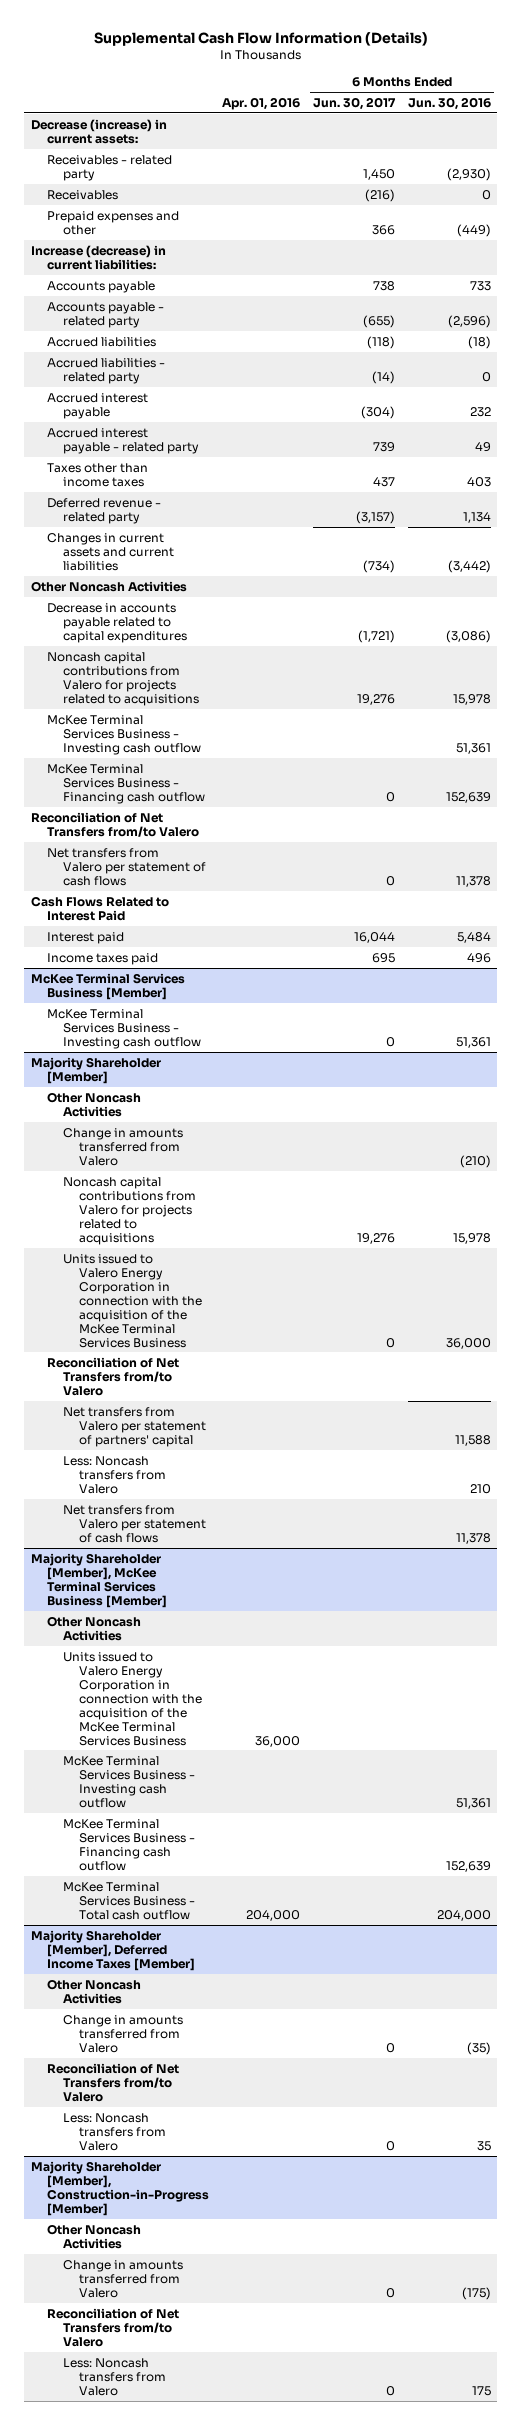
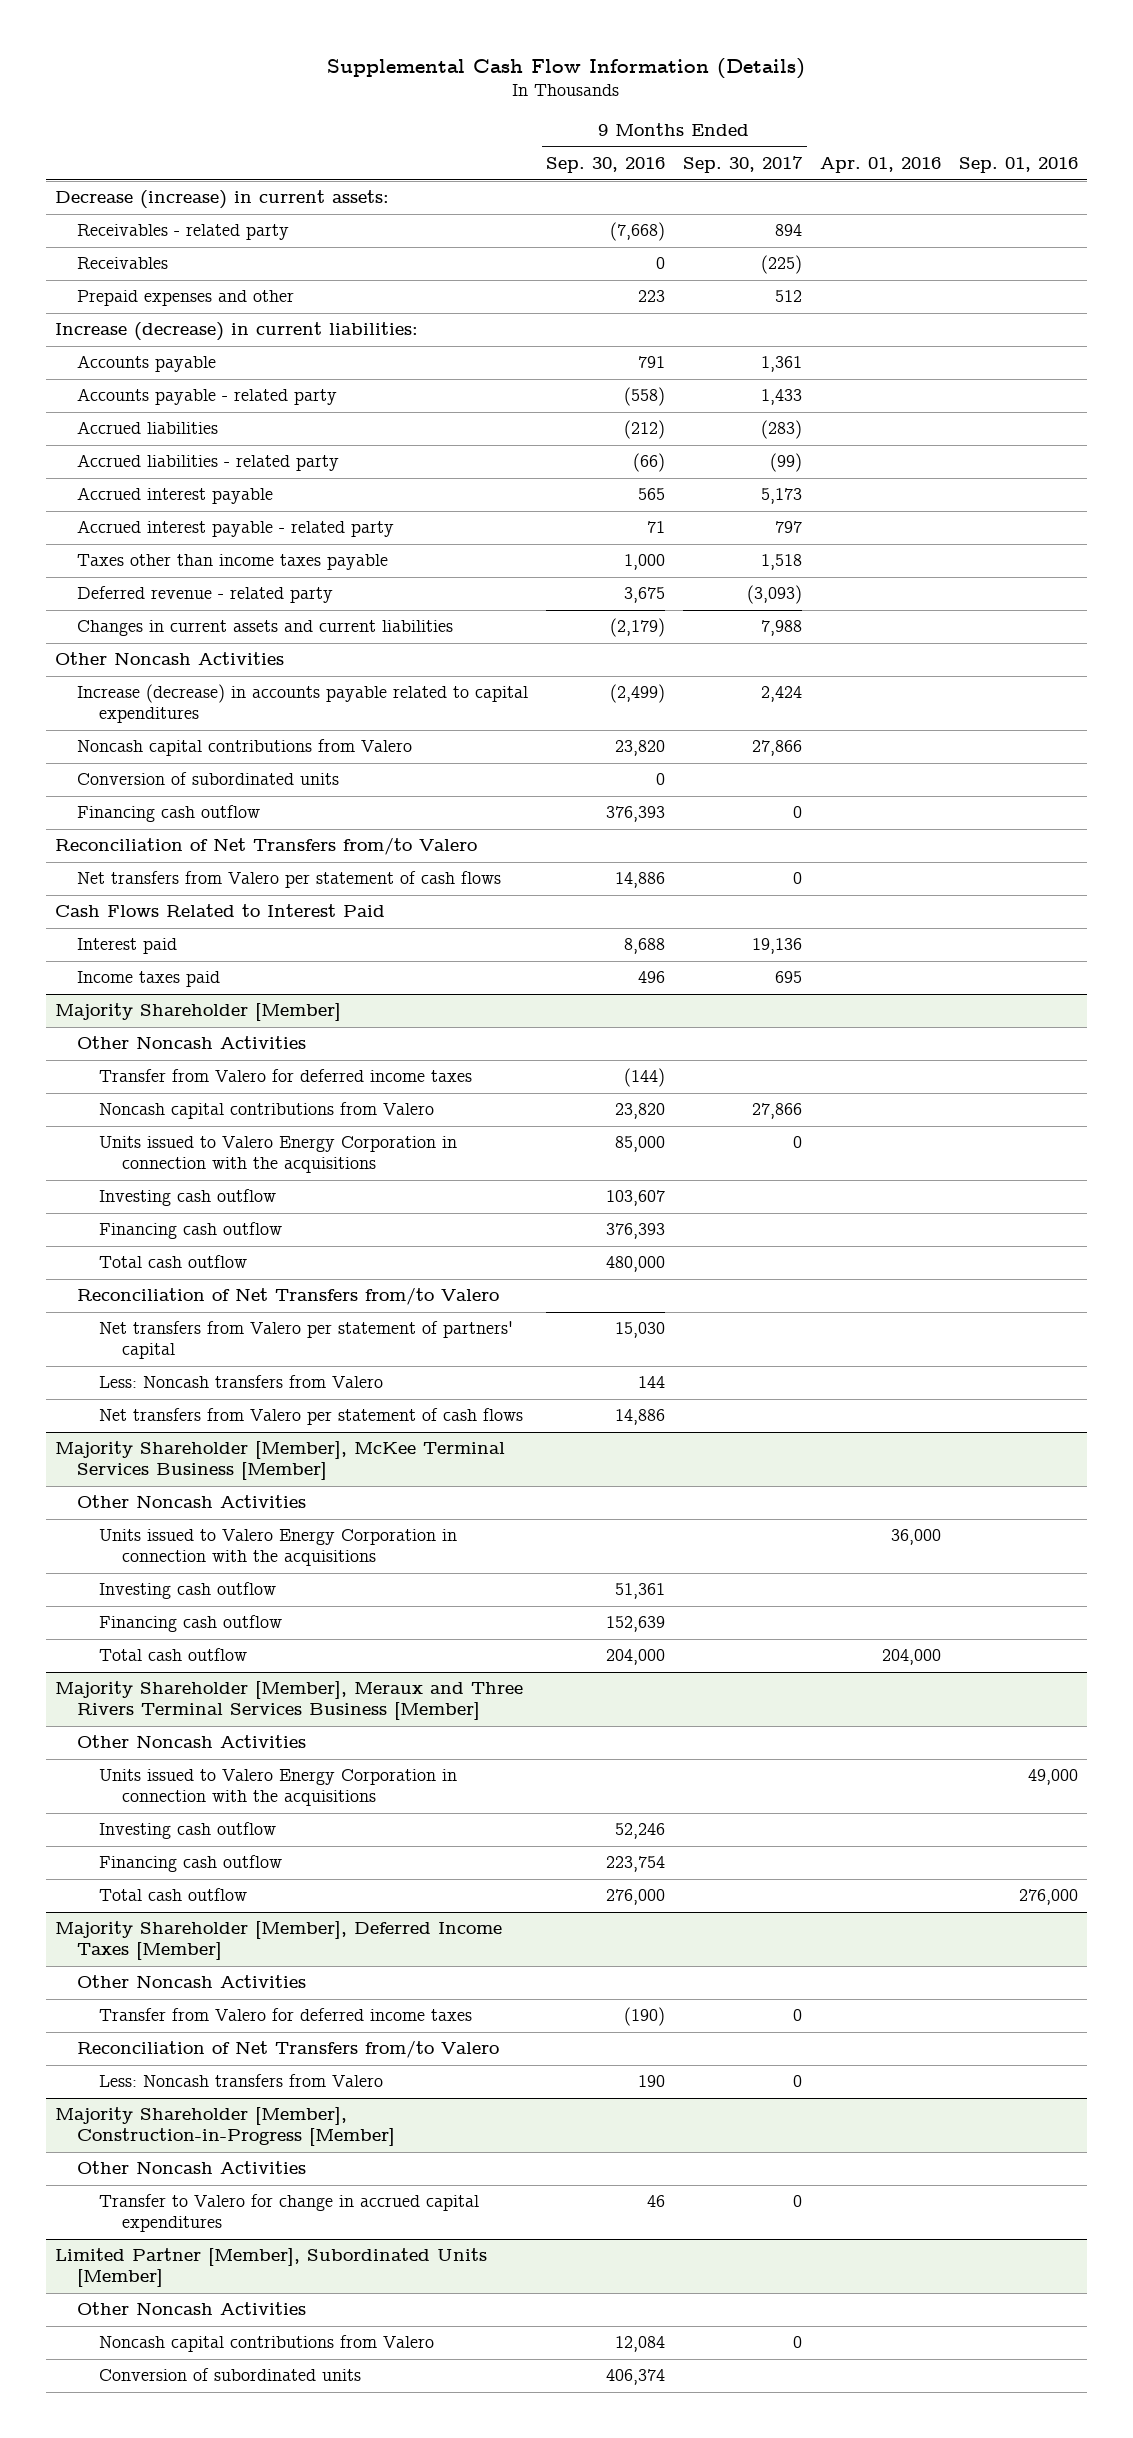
- | Apr. 01, 2016 | 6 Months Ended Jun. 30, 2017 | 6 Months Ended Jun. 30, 2016
+ | 9 Months Ended Sep. 30, 2016 | 9 Months Ended Sep. 30, 2017 | Apr. 01, 2016 | Sep. 01, 2016
- Taxes other than income taxes | | 437 | 403
+ Taxes other than income taxes payable | 1,000 | 1,518 | |
- Decrease in accounts payable related to capital expenditures | | (1,721) | (3,086)
- Noncash capital contributions from Valero for projects related to acquisitions | | 19,276 | 15,978
- McKee Terminal Services Business - Investing cash outflow | | | 51,361
- McKee Terminal Services Business - Financing cash outflow | | 0 | 152,639
+ Increase (decrease) in accounts payable related to capital expenditures | (2,499) | 2,424 | |
+ Noncash capital contributions from Valero | 23,820 | 27,866 | |
+ Conversion of subordinated units | 0 | | |
+ Financing cash outflow | 376,393 | 0 | |
- McKee Terminal Services Business [Member]
- McKee Terminal Services Business - Investing cash outflow | | 0 | 51,361
@ Majority Shareholder [Member]
- Change in amounts transferred from Valero | | | (210)
- Noncash capital contributions from Valero for projects related to acquisitions | | 19,276 | 15,978
- Units issued to Valero Energy Corporation in connection with the acquisition of the McKee Terminal Services Business | | 0 | 36,000
+ Transfer from Valero for deferred income taxes | (144) | | |
+ Noncash capital contributions from Valero | 23,820 | 27,866 | |
+ Units issued to Valero Energy Corporation in connection with the acquisitions | 85,000 | 0 | |
+ Investing cash outflow | 103,607 | | |
+ Financing cash outflow | 376,393 | | |
+ Total cash outflow | 480,000 | | |
@ Majority Shareholder [Member], McKee Terminal Services Business [Member]
- Units issued to Valero Energy Corporation in connection with the acquisition of the McKee Terminal Services Business | 36,000 | |
- McKee Terminal Services Business - Investing cash outflow | | | 51,361
- McKee Terminal Services Business - Financing cash outflow | | | 152,639
- McKee Terminal Services Business - Total cash outflow | 204,000 | | 204,000
+ Units issued to Valero Energy Corporation in connection with the acquisitions | | | 36,000 |
+ Investing cash outflow | 51,361 | | |
+ Financing cash outflow | 152,639 | | |
+ Total cash outflow | 204,000 | | 204,000 |
+ Majority Shareholder [Member], Meraux and Three Rivers Terminal Services Business [Member]
+ Other Noncash Activities
+ Units issued to Valero Energy Corporation in connection with the acquisitions | | | | 49,000
+ Investing cash outflow | 52,246 | | |
+ Financing cash outflow | 223,754 | | |
+ Total cash outflow | 276,000 | | | 276,000
@ Majority Shareholder [Member], Deferred Income Taxes [Member]
- Change in amounts transferred from Valero | | 0 | (35)
+ Transfer from Valero for deferred income taxes | (190) | 0 | |
@ Majority Shareholder [Member], Construction-in-Progress [Member]
- Change in amounts transferred from Valero | | 0 | (175)
- Reconciliation of Net Transfers from/to Valero
- Less: Noncash transfers from Valero | | 0 | 175
+ Transfer to Valero for change in accrued capital expenditures | 46 | 0 | |
+ Limited Partner [Member], Subordinated Units [Member]
+ Other Noncash Activities
+ Noncash capital contributions from Valero | 12,084 | 0 | |
+ Conversion of subordinated units | 406,374 | | |

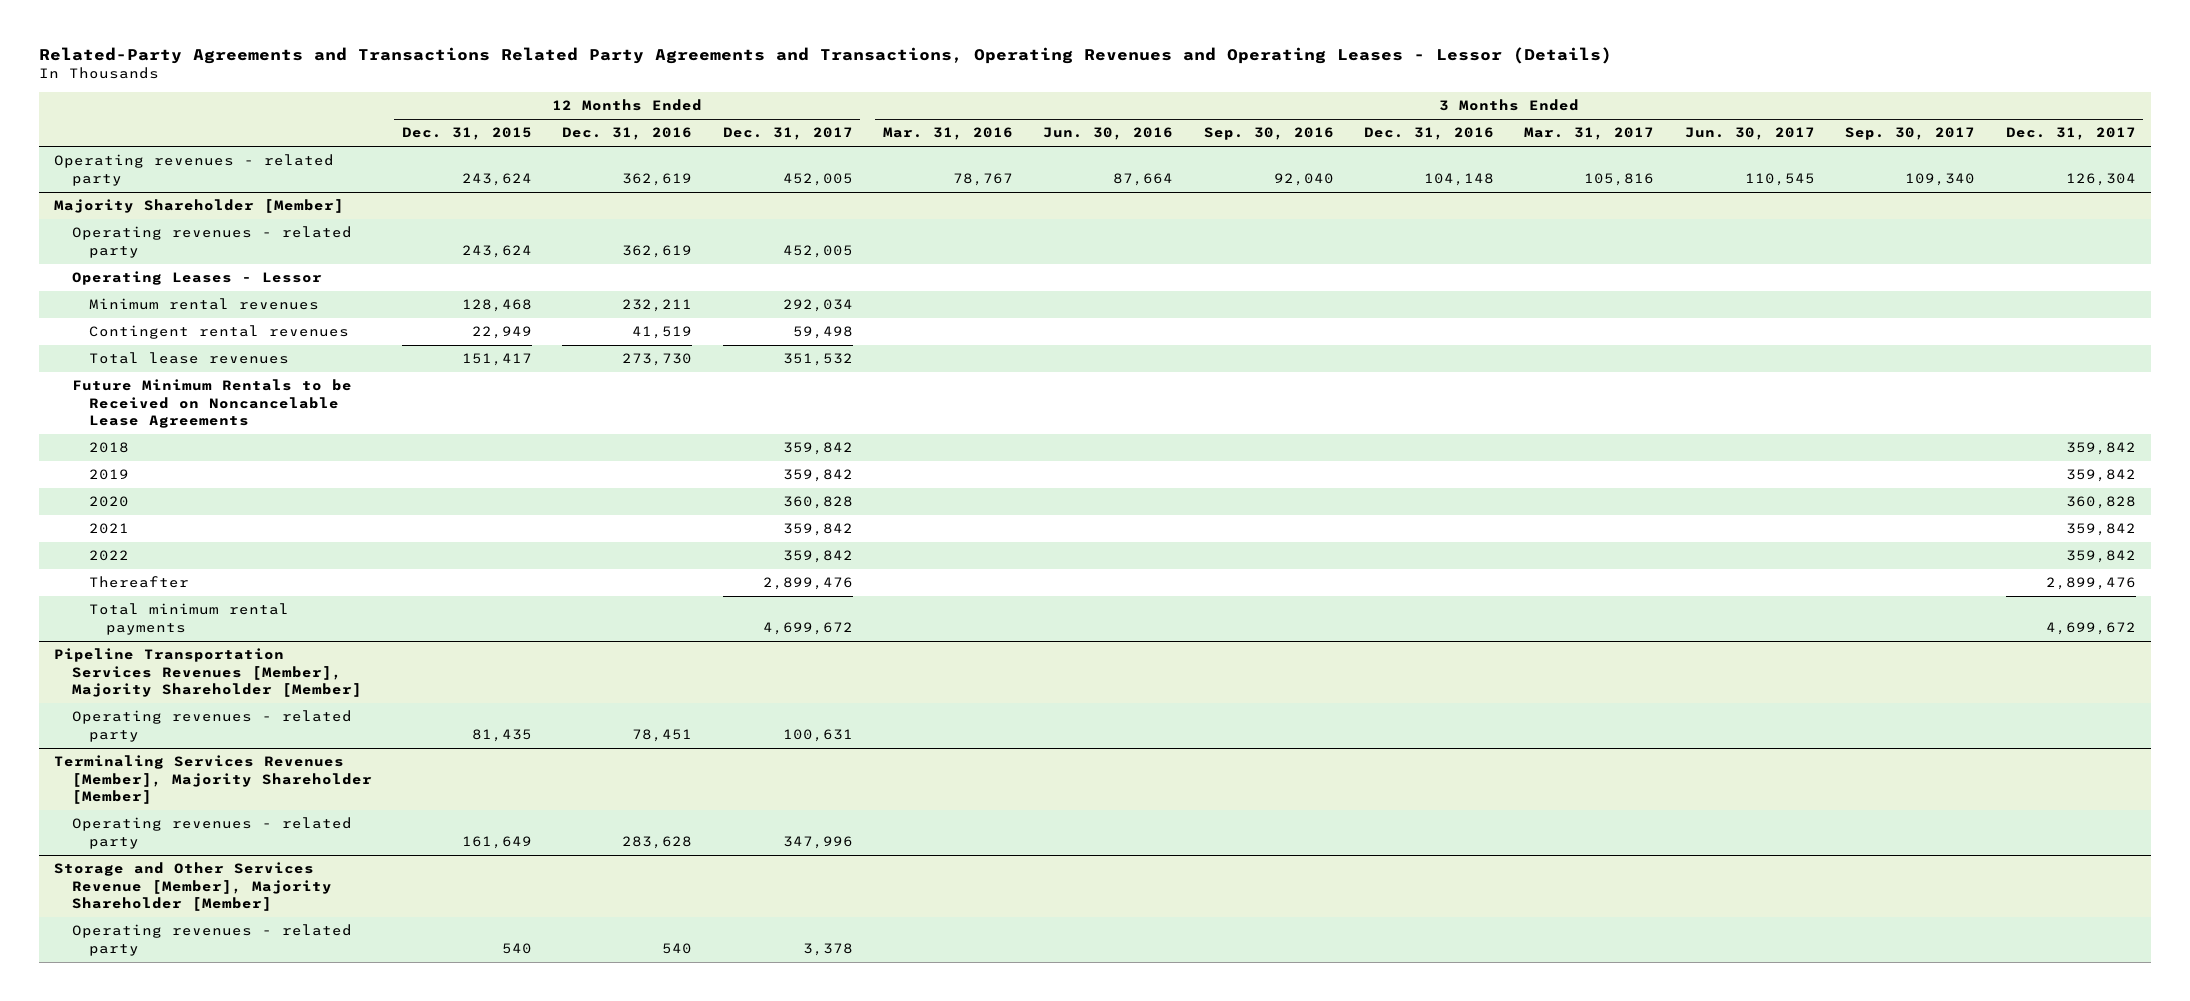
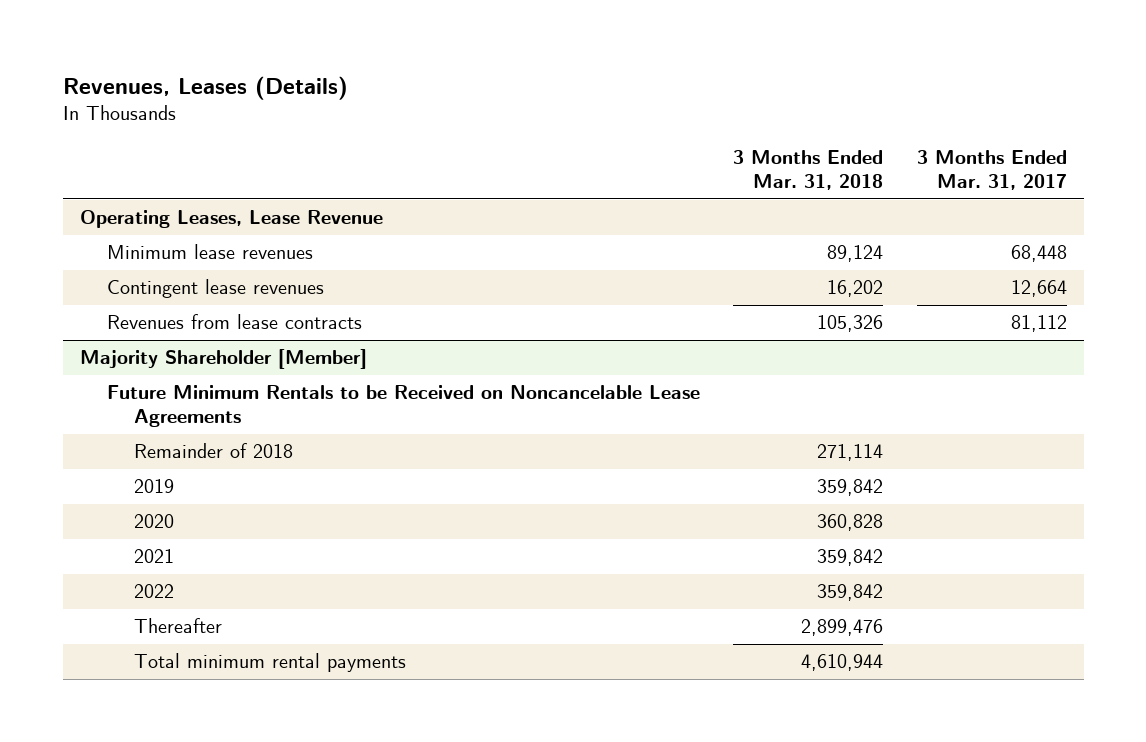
- Related-Party Agreements and Transactions Related Party Agreements and Transactions, Operating Revenues and Operating Leases - Lessor (Details)
+ Revenues, Leases (Details)
- | 12 Months Ended Dec. 31, 2015 | 12 Months Ended Dec. 31, 2016 | 12 Months Ended Dec. 31, 2017 | 3 Months Ended Mar. 31, 2016 | 3 Months Ended Jun. 30, 2016 | 3 Months Ended Sep. 30, 2016 | 3 Months Ended Dec. 31, 2016 | 3 Months Ended Mar. 31, 2017 | 3 Months Ended Jun. 30, 2017 | 3 Months Ended Sep. 30, 2017 | 3 Months Ended Dec. 31, 2017
+ | 3 Months Ended Mar. 31, 2018 | 3 Months Ended Mar. 31, 2017
- Operating revenues - related party | 243,624 | 362,619 | 452,005 | 78,767 | 87,664 | 92,040 | 104,148 | 105,816 | 110,545 | 109,340 | 126,304
+ Operating Leases, Lease Revenue
+ Minimum lease revenues | 89,124 | 68,448
+ Contingent lease revenues | 16,202 | 12,664
+ Revenues from lease contracts | 105,326 | 81,112
@ Majority Shareholder [Member]
- Operating revenues - related party | 243,624 | 362,619 | 452,005 | | | | | | | |
- Operating Leases - Lessor
- Minimum rental revenues | 128,468 | 232,211 | 292,034 | | | | | | | |
- Contingent rental revenues | 22,949 | 41,519 | 59,498 | | | | | | | |
- Total lease revenues | 151,417 | 273,730 | 351,532 | | | | | | | |
- 2018 | | | 359,842 | | | | | | | | 359,842
+ Remainder of 2018 | 271,114 |
- Pipeline Transportation Services Revenues [Member], Majority Shareholder [Member]
- Operating revenues - related party | 81,435 | 78,451 | 100,631 | | | | | | | |
- Terminaling Services Revenues [Member], Majority Shareholder [Member]
- Operating revenues - related party | 161,649 | 283,628 | 347,996 | | | | | | | |
- Storage and Other Services Revenue [Member], Majority Shareholder [Member]
- Operating revenues - related party | 540 | 540 | 3,378 | | | | | | | |

